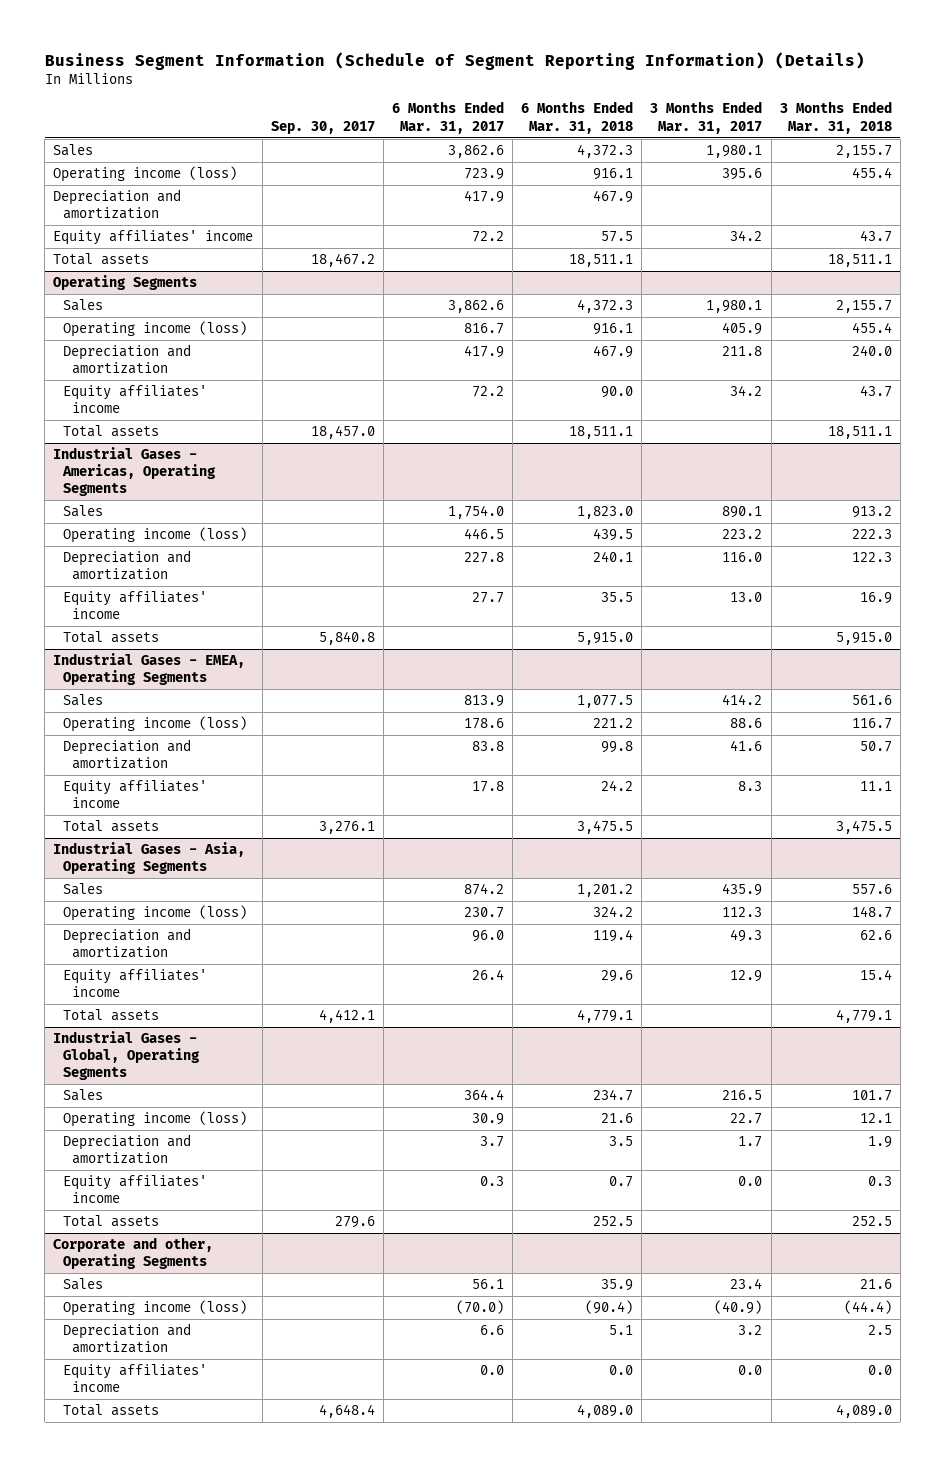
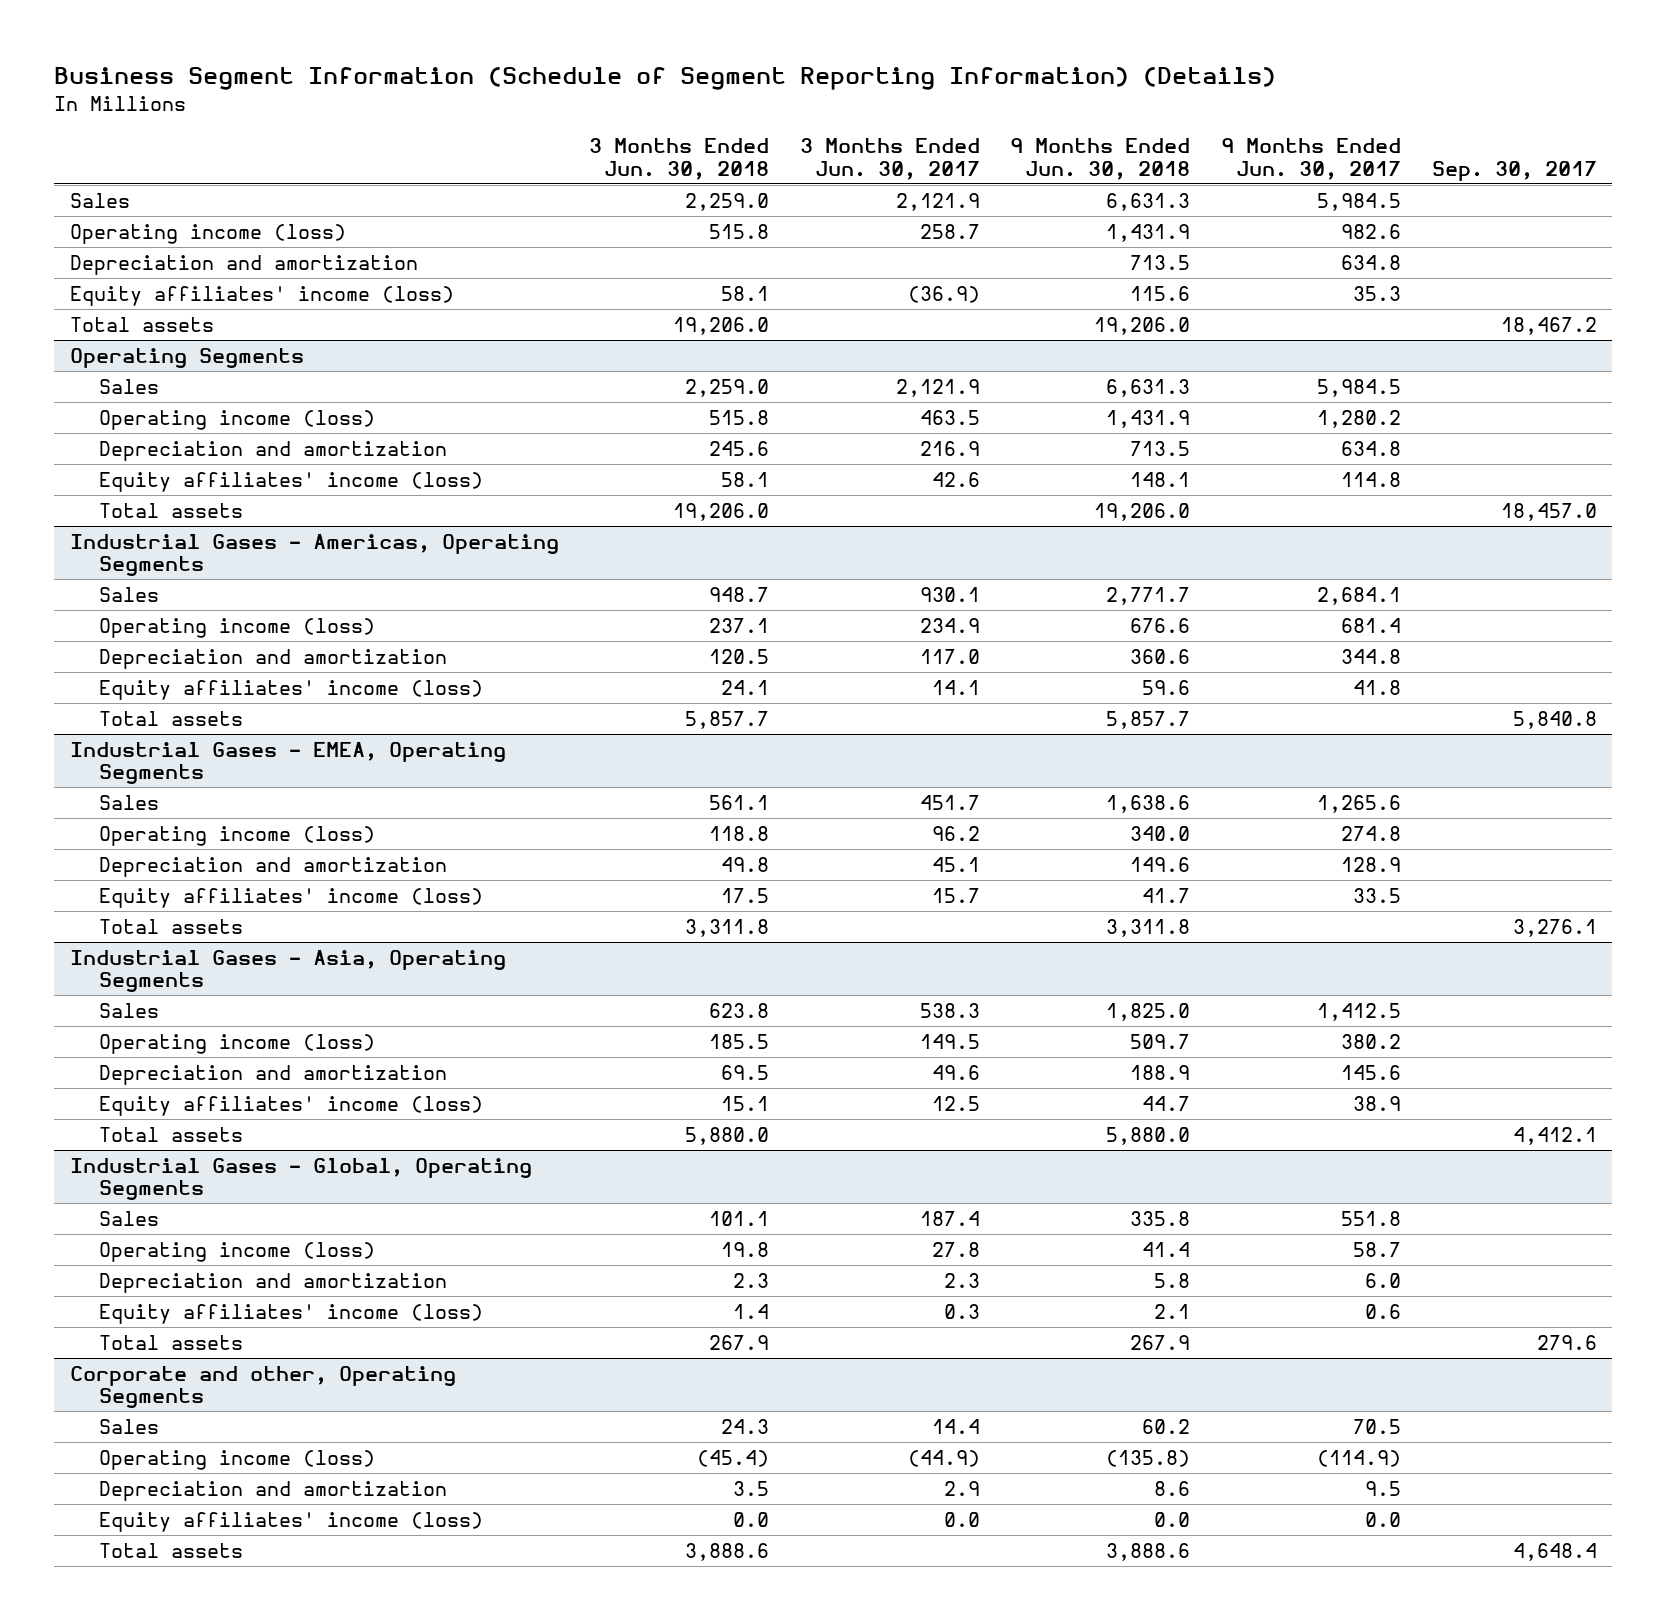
- | Sep. 30, 2017 | 6 Months Ended Mar. 31, 2017 | 6 Months Ended Mar. 31, 2018 | 3 Months Ended Mar. 31, 2017 | 3 Months Ended Mar. 31, 2018
+ | 3 Months Ended Jun. 30, 2018 | 3 Months Ended Jun. 30, 2017 | 9 Months Ended Jun. 30, 2018 | 9 Months Ended Jun. 30, 2017 | Sep. 30, 2017
- Equity affiliates' income | | 72.2 | 57.5 | 34.2 | 43.7
+ Equity affiliates' income (loss) | 58.1 | (36.9) | 115.6 | 35.3 |
@ Operating Segments
- Equity affiliates' income | | 72.2 | 90.0 | 34.2 | 43.7
+ Equity affiliates' income (loss) | 58.1 | 42.6 | 148.1 | 114.8 |
@ Industrial Gases - Americas, Operating Segments
- Equity affiliates' income | | 27.7 | 35.5 | 13.0 | 16.9
+ Equity affiliates' income (loss) | 24.1 | 14.1 | 59.6 | 41.8 |
@ Industrial Gases - EMEA, Operating Segments
- Equity affiliates' income | | 17.8 | 24.2 | 8.3 | 11.1
+ Equity affiliates' income (loss) | 17.5 | 15.7 | 41.7 | 33.5 |
@ Industrial Gases - Asia, Operating Segments
- Equity affiliates' income | | 26.4 | 29.6 | 12.9 | 15.4
+ Equity affiliates' income (loss) | 15.1 | 12.5 | 44.7 | 38.9 |
@ Industrial Gases - Global, Operating Segments
- Equity affiliates' income | | 0.3 | 0.7 | 0.0 | 0.3
+ Equity affiliates' income (loss) | 1.4 | 0.3 | 2.1 | 0.6 |
@ Corporate and other, Operating Segments
- Equity affiliates' income | | 0.0 | 0.0 | 0.0 | 0.0
+ Equity affiliates' income (loss) | 0.0 | 0.0 | 0.0 | 0.0 |

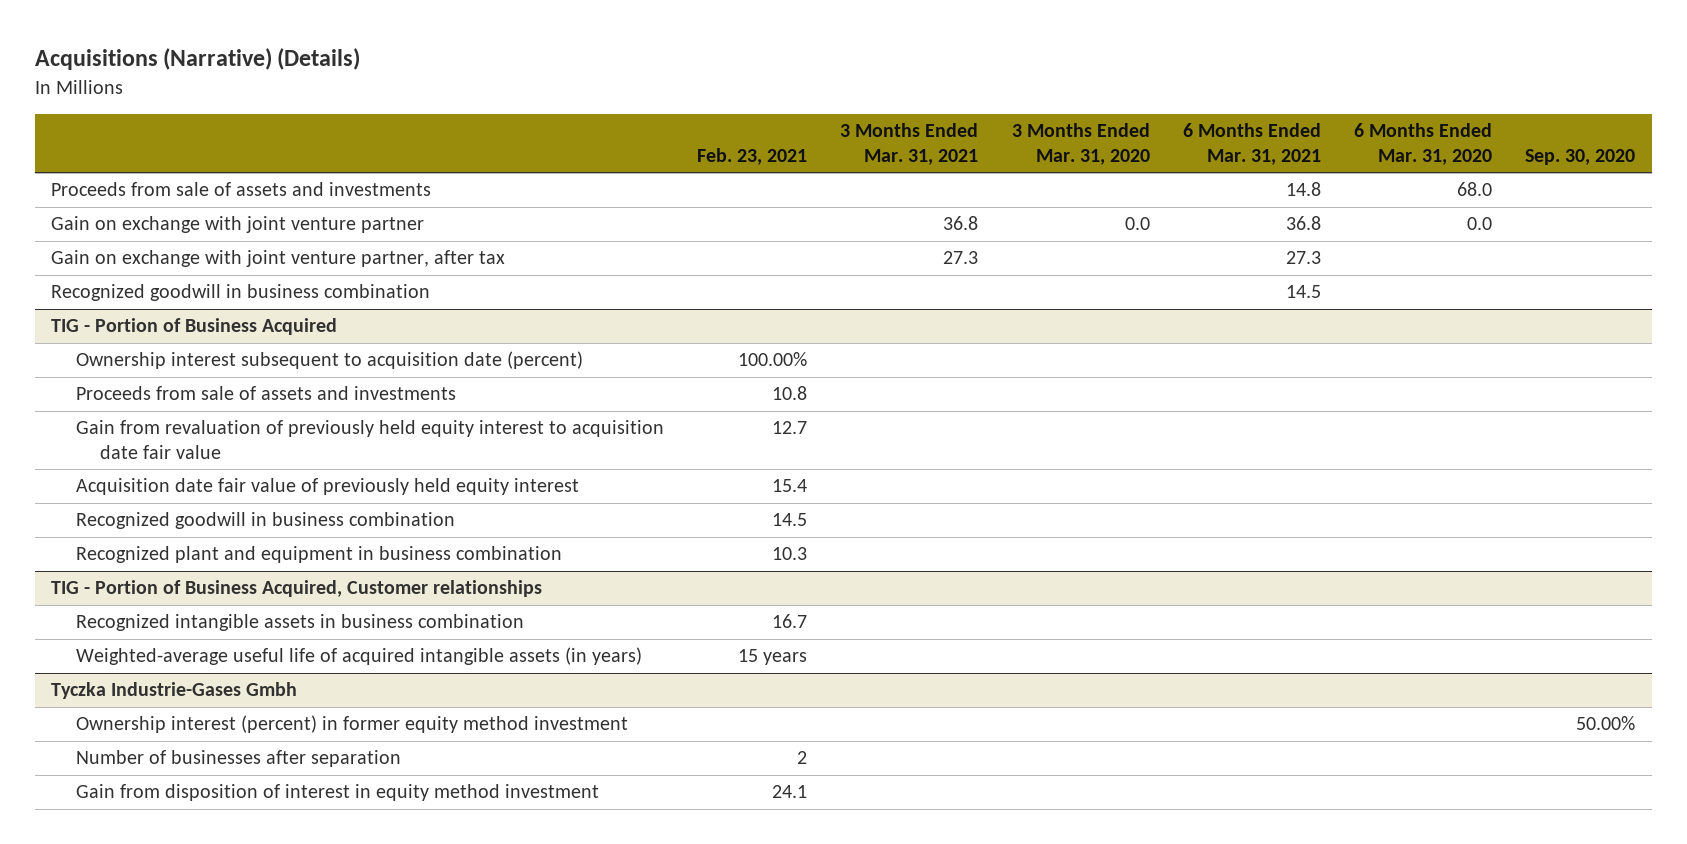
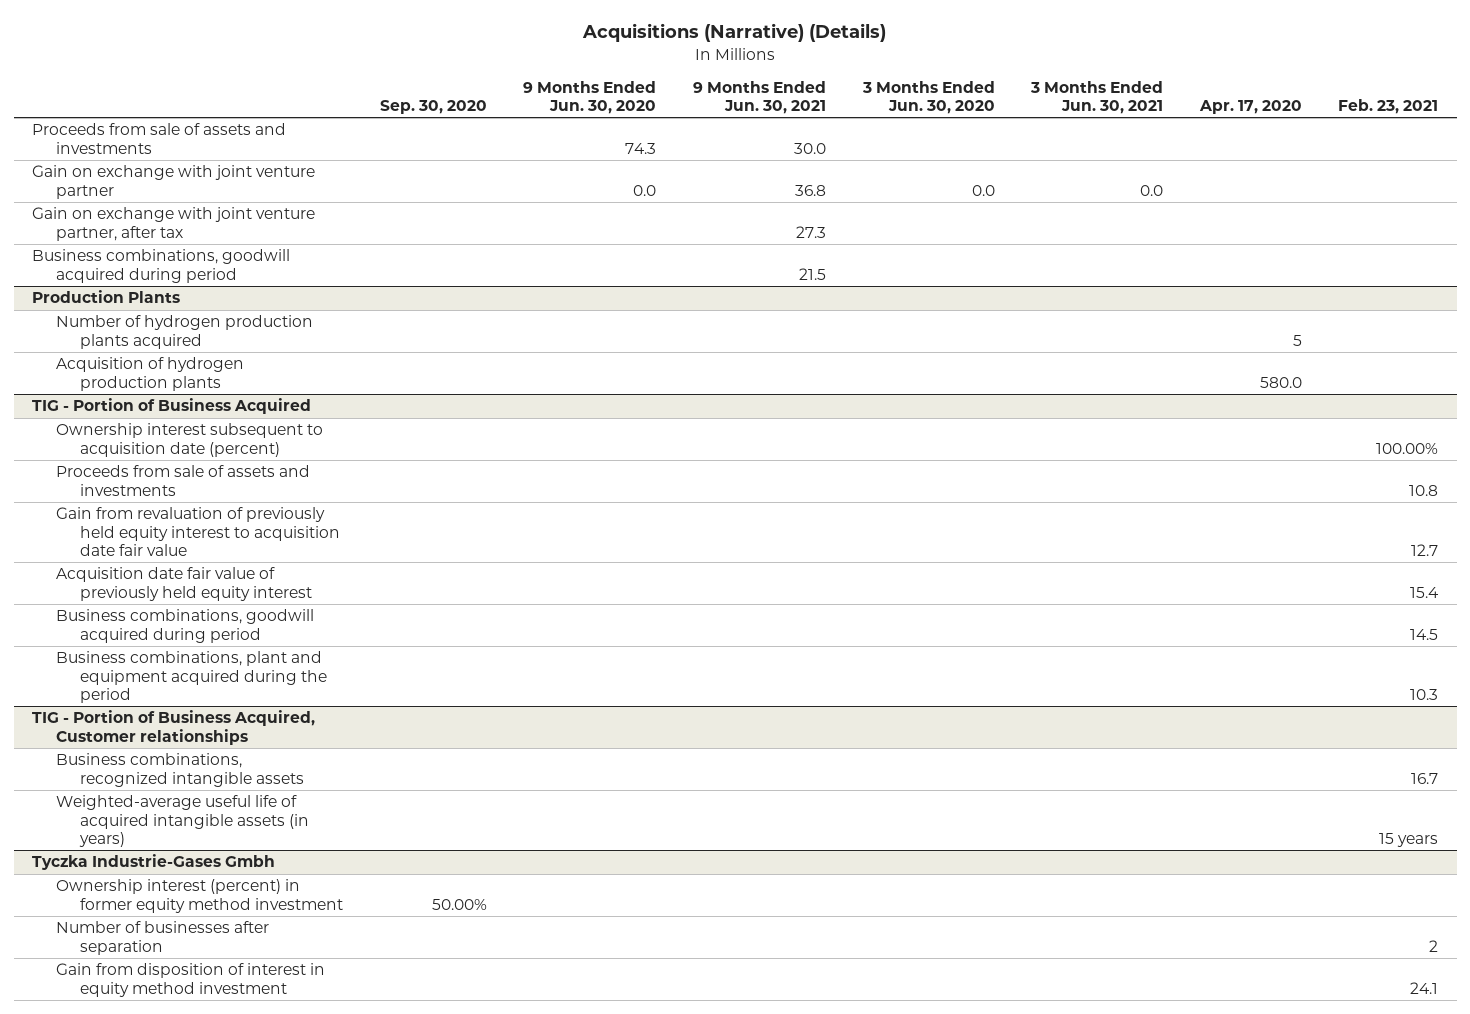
- | Feb. 23, 2021 | 3 Months Ended Mar. 31, 2021 | 3 Months Ended Mar. 31, 2020 | 6 Months Ended Mar. 31, 2021 | 6 Months Ended Mar. 31, 2020 | Sep. 30, 2020
+ | Sep. 30, 2020 | 9 Months Ended Jun. 30, 2020 | 9 Months Ended Jun. 30, 2021 | 3 Months Ended Jun. 30, 2020 | 3 Months Ended Jun. 30, 2021 | Apr. 17, 2020 | Feb. 23, 2021
- Recognized goodwill in business combination | | | | 14.5 | |
+ Business combinations, goodwill acquired during period | | | 21.5 | | | |
+ Production Plants
+ Number of hydrogen production plants acquired | | | | | | 5 |
+ Acquisition of hydrogen production plants | | | | | | 580.0 |
@ TIG - Portion of Business Acquired
- Recognized goodwill in business combination | 14.5 | | | | |
- Recognized plant and equipment in business combination | 10.3 | | | | |
+ Business combinations, goodwill acquired during period | | | | | | | 14.5
+ Business combinations, plant and equipment acquired during the period | | | | | | | 10.3
@ TIG - Portion of Business Acquired, Customer relationships
- Recognized intangible assets in business combination | 16.7 | | | | |
+ Business combinations, recognized intangible assets | | | | | | | 16.7

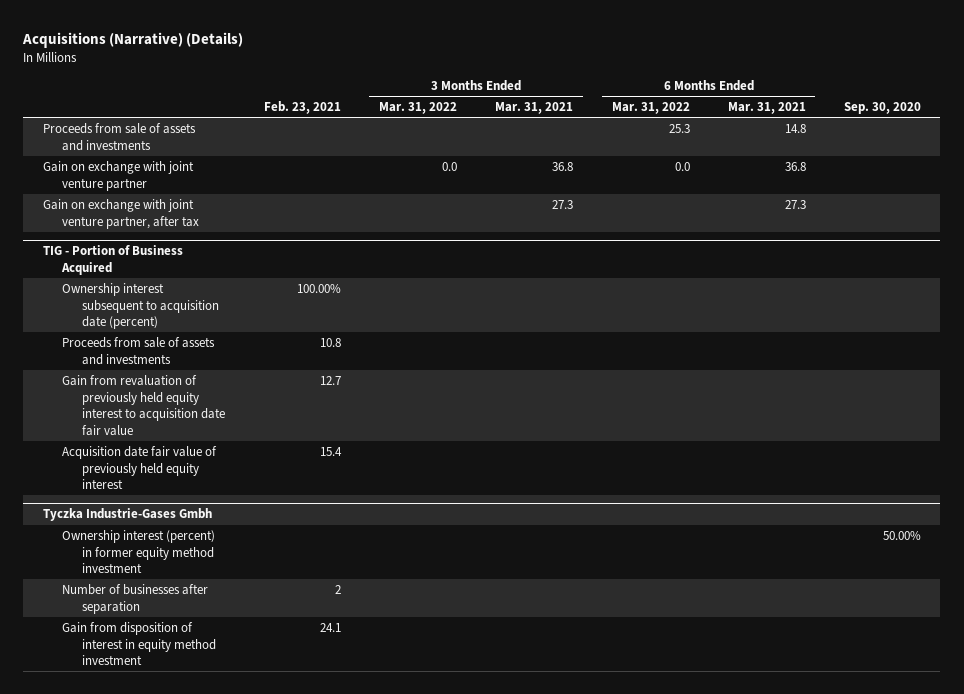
- | Sep. 30, 2020 | 9 Months Ended Jun. 30, 2020 | 9 Months Ended Jun. 30, 2021 | 3 Months Ended Jun. 30, 2020 | 3 Months Ended Jun. 30, 2021 | Apr. 17, 2020 | Feb. 23, 2021
+ | Feb. 23, 2021 | 3 Months Ended Mar. 31, 2022 | 3 Months Ended Mar. 31, 2021 | 6 Months Ended Mar. 31, 2022 | 6 Months Ended Mar. 31, 2021 | Sep. 30, 2020
- Business combinations, goodwill acquired during period | | | 21.5 | | | |
- Production Plants
- Number of hydrogen production plants acquired | | | | | | 5 |
- Acquisition of hydrogen production plants | | | | | | 580.0 |
@ TIG - Portion of Business Acquired
- Business combinations, goodwill acquired during period | | | | | | | 14.5
- Business combinations, plant and equipment acquired during the period | | | | | | | 10.3
- TIG - Portion of Business Acquired, Customer relationships
- Business combinations, recognized intangible assets | | | | | | | 16.7
- Weighted-average useful life of acquired intangible assets (in years) | | | | | | | 15 years

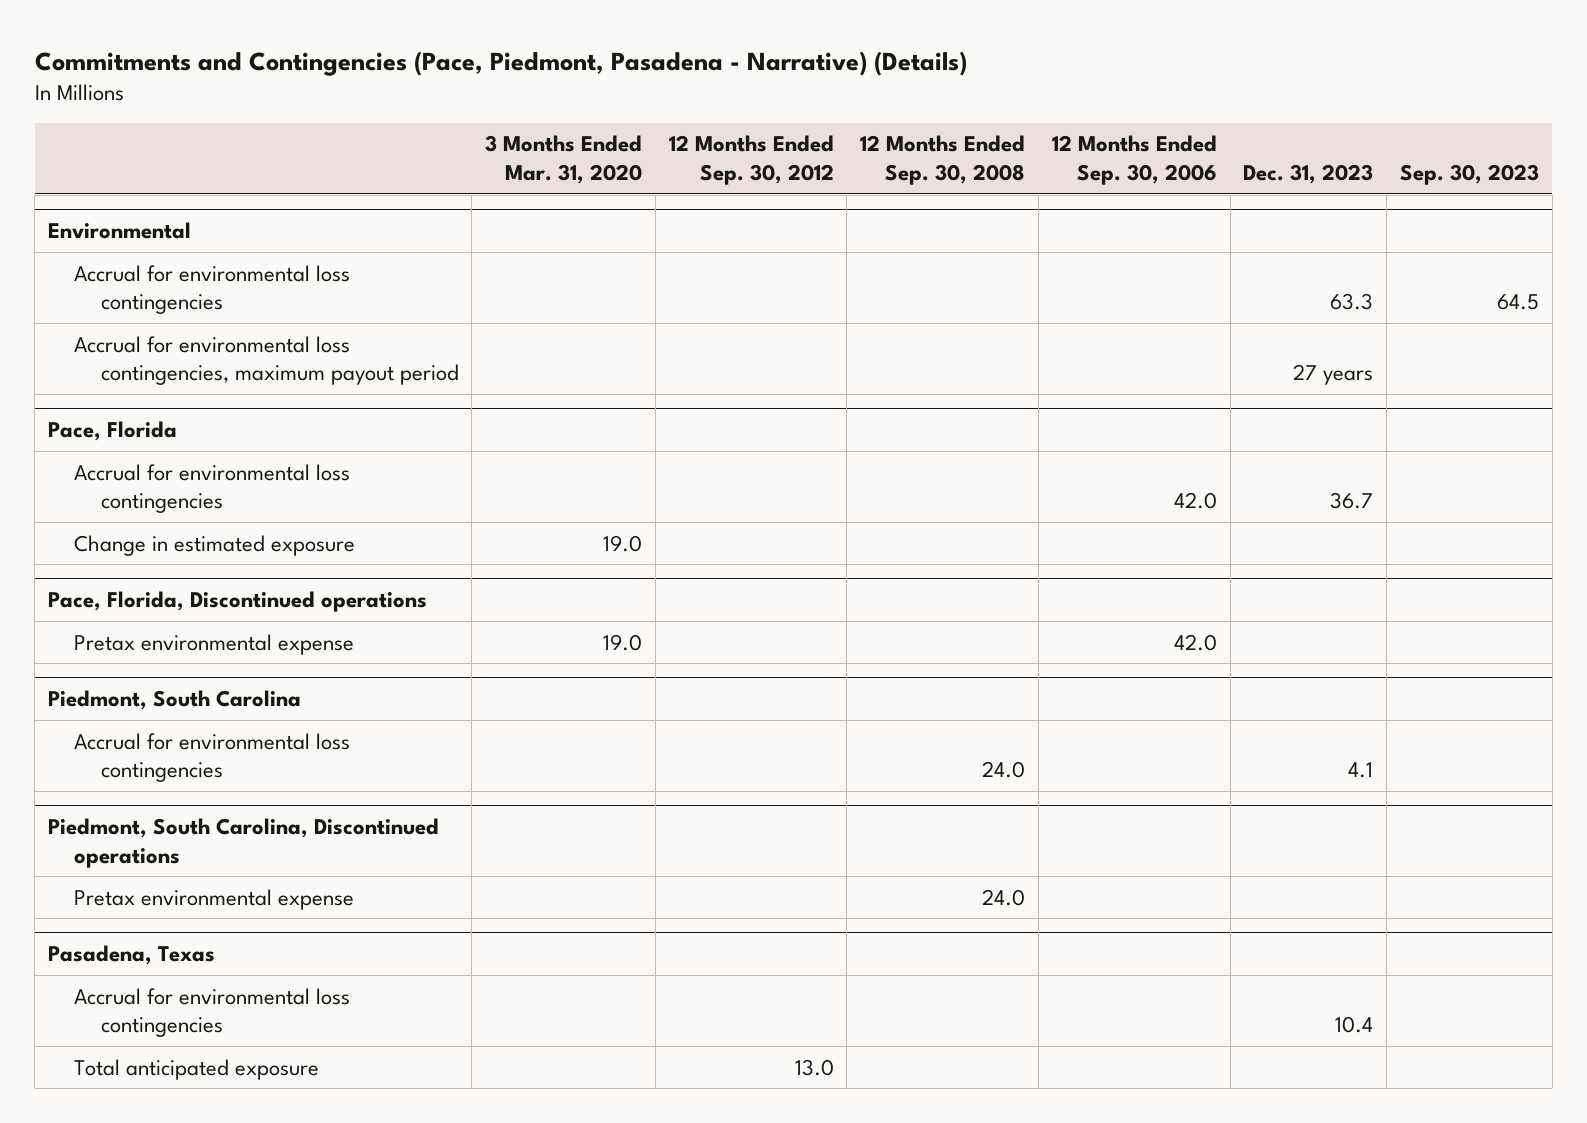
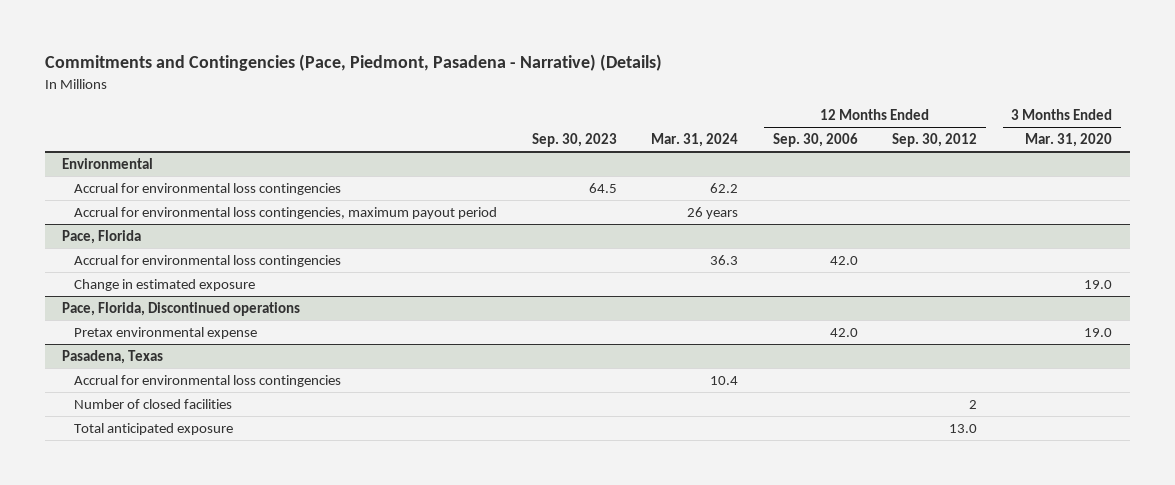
- | 3 Months Ended Mar. 31, 2020 | 12 Months Ended Sep. 30, 2012 | 12 Months Ended Sep. 30, 2008 | 12 Months Ended Sep. 30, 2006 | Dec. 31, 2023 | Sep. 30, 2023
+ | Sep. 30, 2023 | Mar. 31, 2024 | 12 Months Ended Sep. 30, 2006 | 12 Months Ended Sep. 30, 2012 | 3 Months Ended Mar. 31, 2020
- Piedmont, South Carolina
- Accrual for environmental loss contingencies | | | 24.0 | | 4.1 |
- Piedmont, South Carolina, Discontinued operations
- Pretax environmental expense | | | 24.0 | | |
@ Pasadena, Texas
+ Number of closed facilities | | | | 2 |

